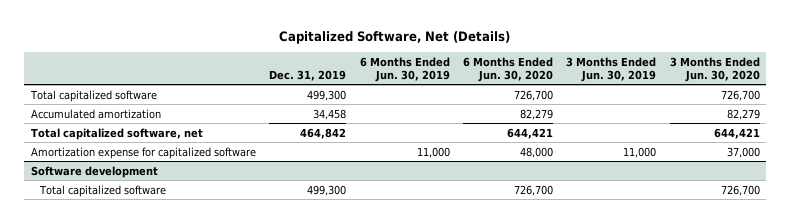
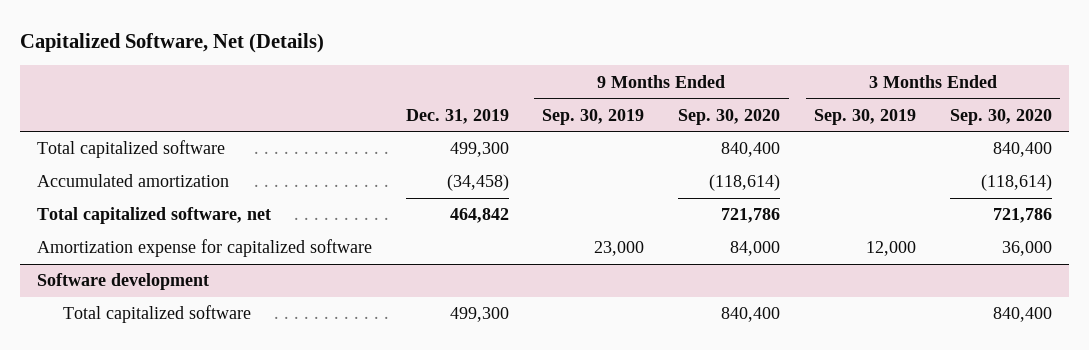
- | Dec. 31, 2019 | 6 Months Ended Jun. 30, 2019 | 6 Months Ended Jun. 30, 2020 | 3 Months Ended Jun. 30, 2019 | 3 Months Ended Jun. 30, 2020
+ | Dec. 31, 2019 | 9 Months Ended Sep. 30, 2019 | 9 Months Ended Sep. 30, 2020 | 3 Months Ended Sep. 30, 2019 | 3 Months Ended Sep. 30, 2020
- Accumulated amortization | 34,458 | | 82,279 | | 82,279
+ Accumulated amortization | (34,458) | | (118,614) | | (118,614)

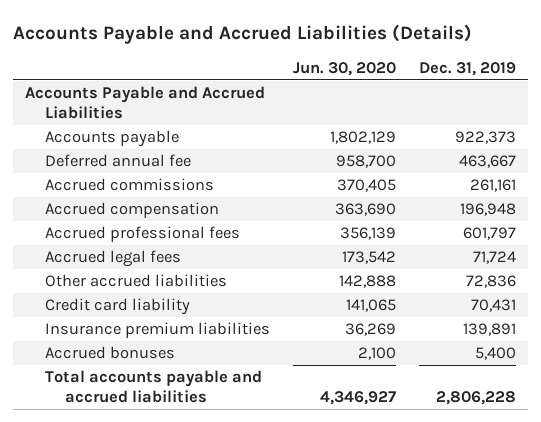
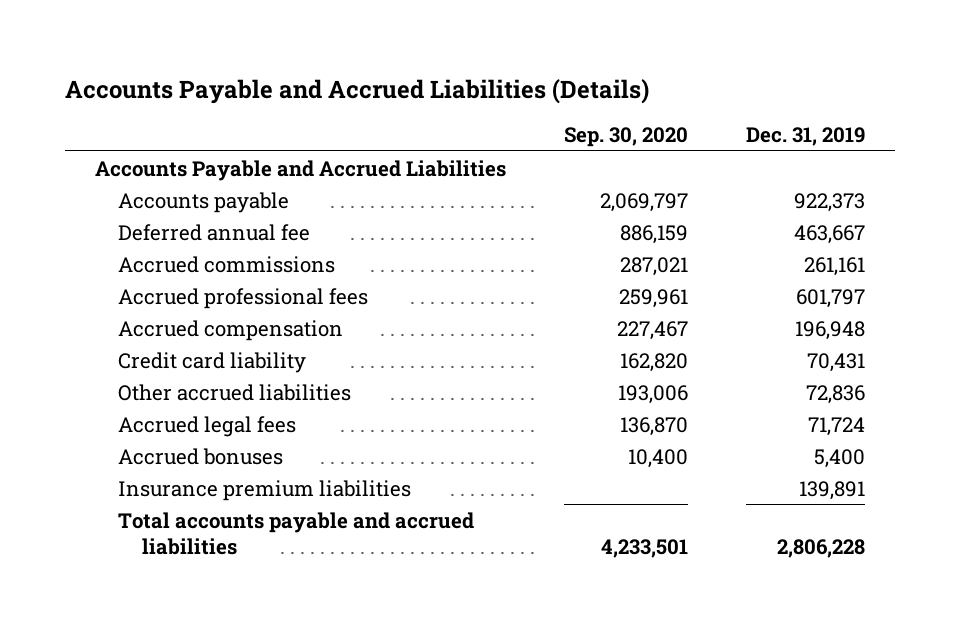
- | Jun. 30, 2020 | Dec. 31, 2019
+ | Sep. 30, 2020 | Dec. 31, 2019
moved down: Accrued compensation | 227,467 | 196,948
moved down: Other accrued liabilities | 193,006 | 72,836
moved down: Accrued legal fees | 136,870 | 71,724
moved down: Insurance premium liabilities | | 139,891

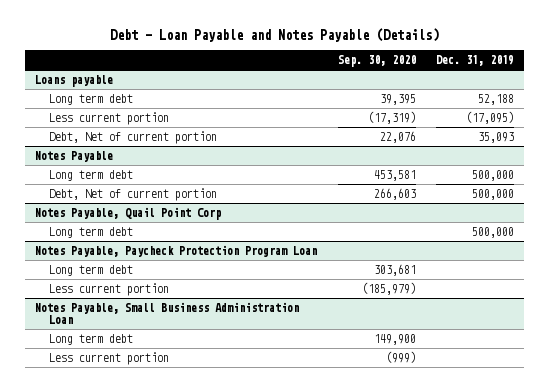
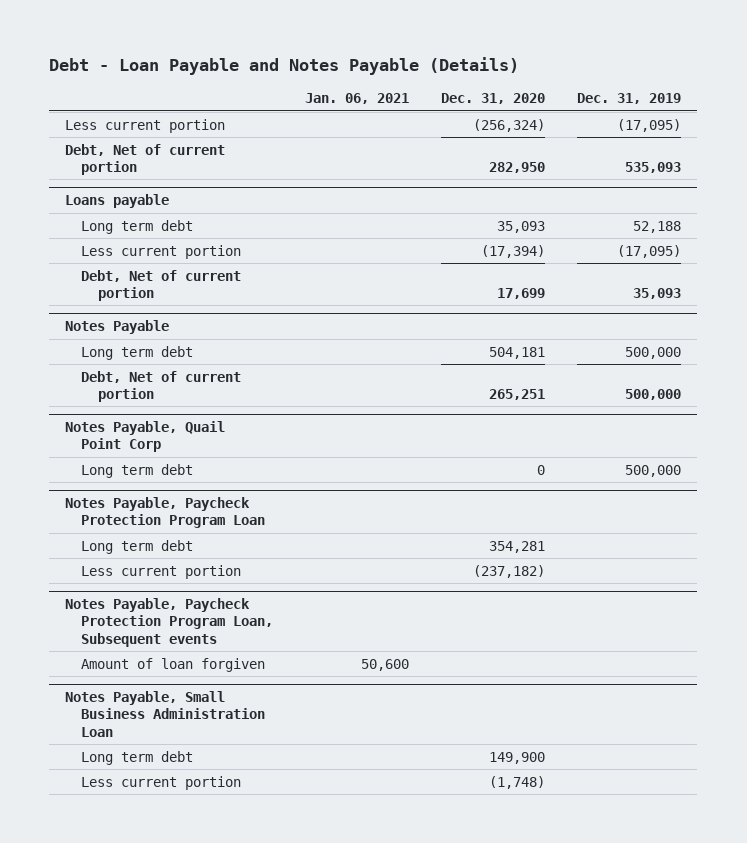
- | Sep. 30, 2020 | Dec. 31, 2019
+ | Jan. 06, 2021 | Dec. 31, 2020 | Dec. 31, 2019
+ Less current portion | | (256,324) | (17,095)
+ Debt, Net of current portion | | 282,950 | 535,093
+ Notes Payable, Paycheck Protection Program Loan, Subsequent events
+ Amount of loan forgiven | 50,600 | |

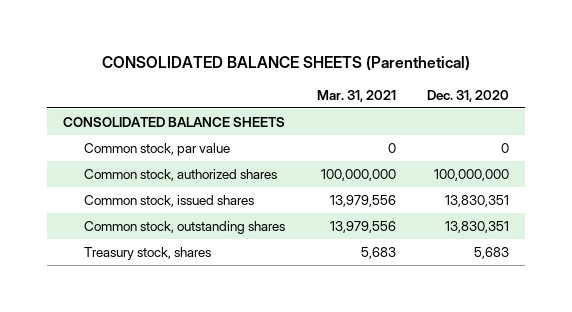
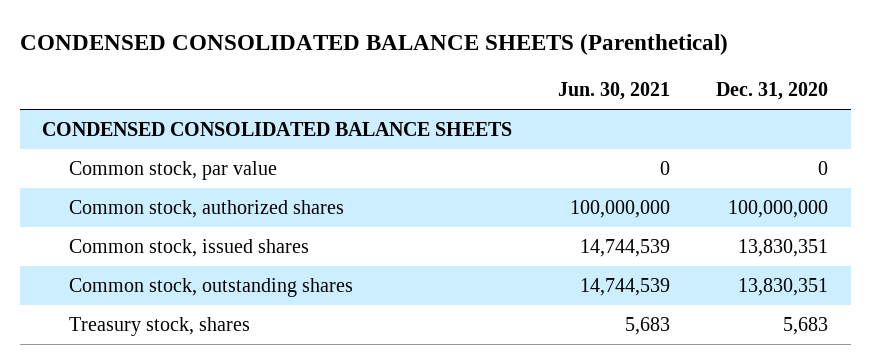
- CONSOLIDATED BALANCE SHEETS (Parenthetical)
+ CONDENSED CONSOLIDATED BALANCE SHEETS (Parenthetical)
- | Mar. 31, 2021 | Dec. 31, 2020
+ | Jun. 30, 2021 | Dec. 31, 2020
- CONSOLIDATED BALANCE SHEETS
+ CONDENSED CONSOLIDATED BALANCE SHEETS

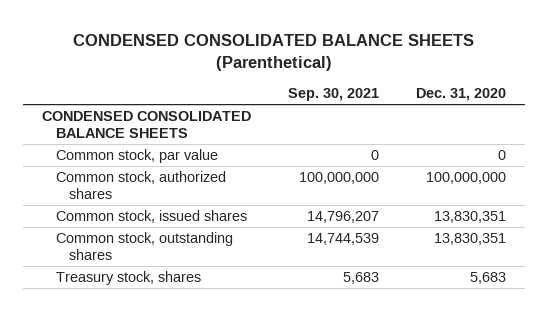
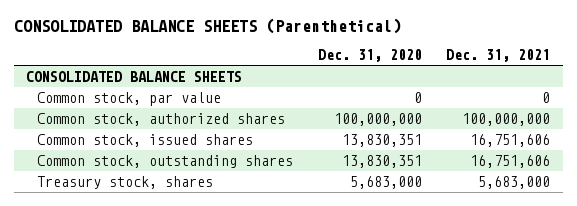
- CONDENSED CONSOLIDATED BALANCE SHEETS (Parenthetical)
+ CONSOLIDATED BALANCE SHEETS (Parenthetical)
- | Sep. 30, 2021 | Dec. 31, 2020
+ | Dec. 31, 2020 | Dec. 31, 2021
- CONDENSED CONSOLIDATED BALANCE SHEETS
+ CONSOLIDATED BALANCE SHEETS
- Treasury stock, shares | 5,683 | 5,683
+ Treasury stock, shares | 5,683,000 | 5,683,000

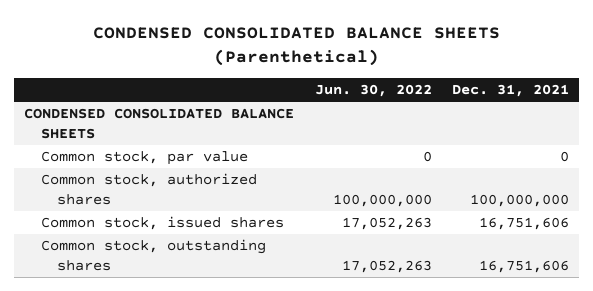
- CONSOLIDATED BALANCE SHEETS (Parenthetical)
+ CONDENSED CONSOLIDATED BALANCE SHEETS (Parenthetical)
- | Dec. 31, 2020 | Dec. 31, 2021
+ | Jun. 30, 2022 | Dec. 31, 2021
- CONSOLIDATED BALANCE SHEETS
+ CONDENSED CONSOLIDATED BALANCE SHEETS
- Treasury stock, shares | 5,683,000 | 5,683,000

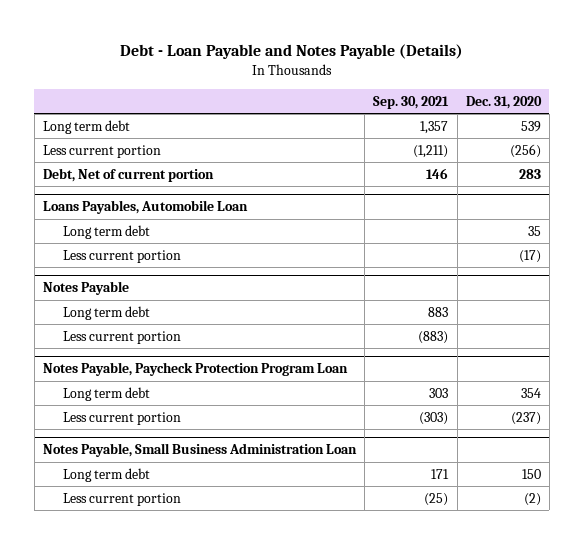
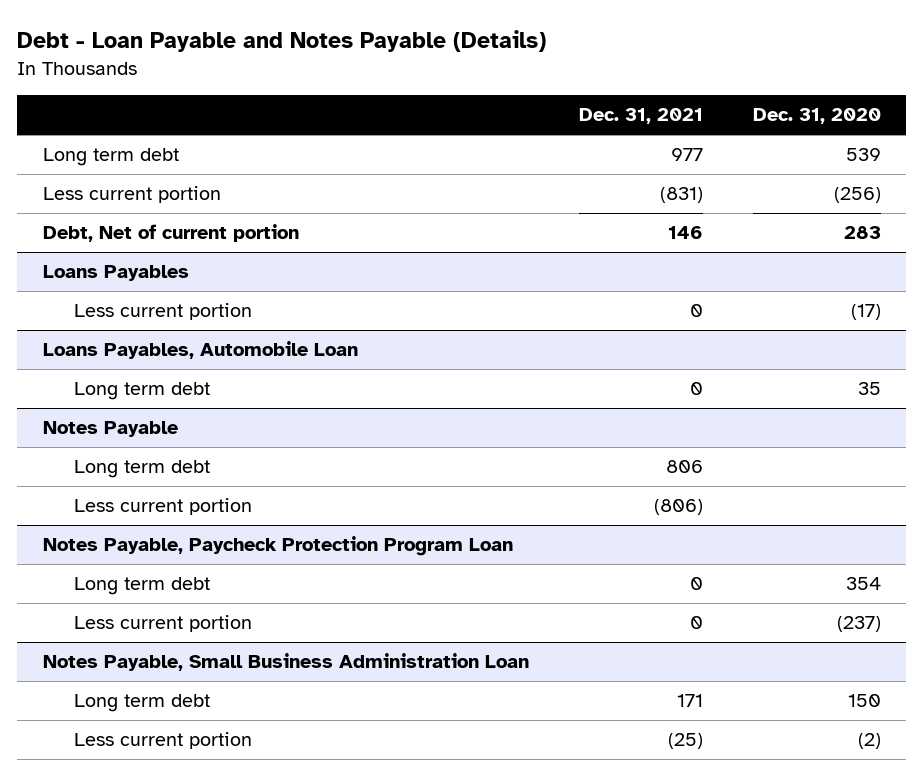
- | Sep. 30, 2021 | Dec. 31, 2020
+ | Dec. 31, 2021 | Dec. 31, 2020
+ Loans Payables
+ Less current portion | 0 | (17)
@ Loans Payables, Automobile Loan
- Less current portion | | (17)

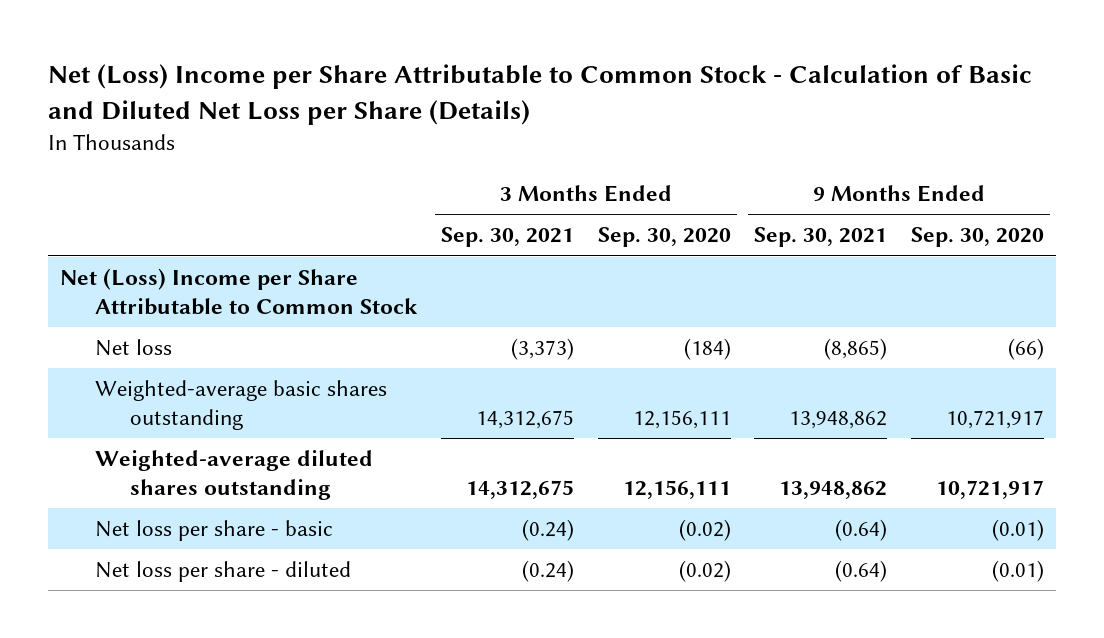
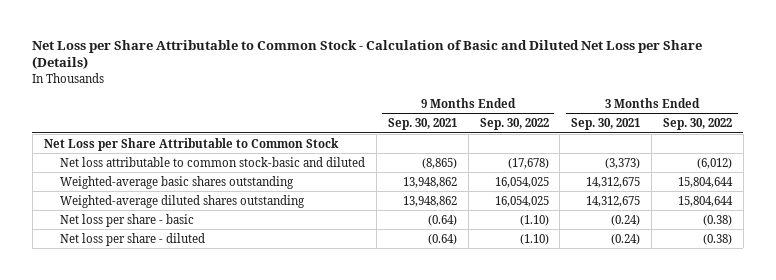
- Net (Loss) Income per Share Attributable to Common Stock - Calculation of Basic and Diluted Net Loss per Share (Details)
+ Net Loss per Share Attributable to Common Stock - Calculation of Basic and Diluted Net Loss per Share (Details)
- | 3 Months Ended Sep. 30, 2021 | 3 Months Ended Sep. 30, 2020 | 9 Months Ended Sep. 30, 2021 | 9 Months Ended Sep. 30, 2020
+ | 9 Months Ended Sep. 30, 2021 | 9 Months Ended Sep. 30, 2022 | 3 Months Ended Sep. 30, 2021 | 3 Months Ended Sep. 30, 2022
- Net (Loss) Income per Share Attributable to Common Stock
- Net loss | (3,373) | (184) | (8,865) | (66)
+ Net Loss per Share Attributable to Common Stock
+ Net loss attributable to common stock-basic and diluted | (8,865) | (17,678) | (3,373) | (6,012)

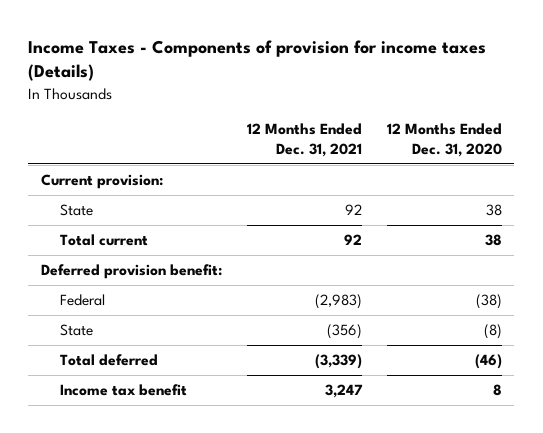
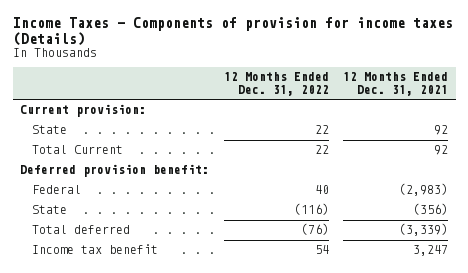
- | 12 Months Ended Dec. 31, 2021 | 12 Months Ended Dec. 31, 2020
+ | 12 Months Ended Dec. 31, 2022 | 12 Months Ended Dec. 31, 2021
- Total current | 92 | 38
+ Total Current | 22 | 92

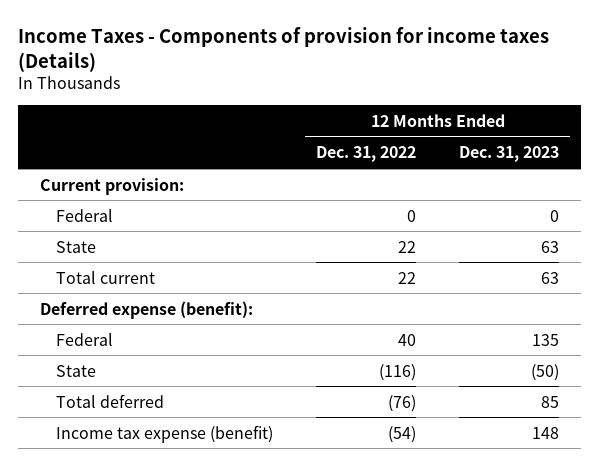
- | 12 Months Ended Dec. 31, 2022 | 12 Months Ended Dec. 31, 2021
+ | 12 Months Ended Dec. 31, 2022 | 12 Months Ended Dec. 31, 2023
+ Federal | 0 | 0
- Total Current | 22 | 92
- Deferred provision benefit:
+ Total current | 22 | 63
+ Deferred expense (benefit):
- Income tax benefit | 54 | 3,247
+ Income tax expense (benefit) | (54) | 148

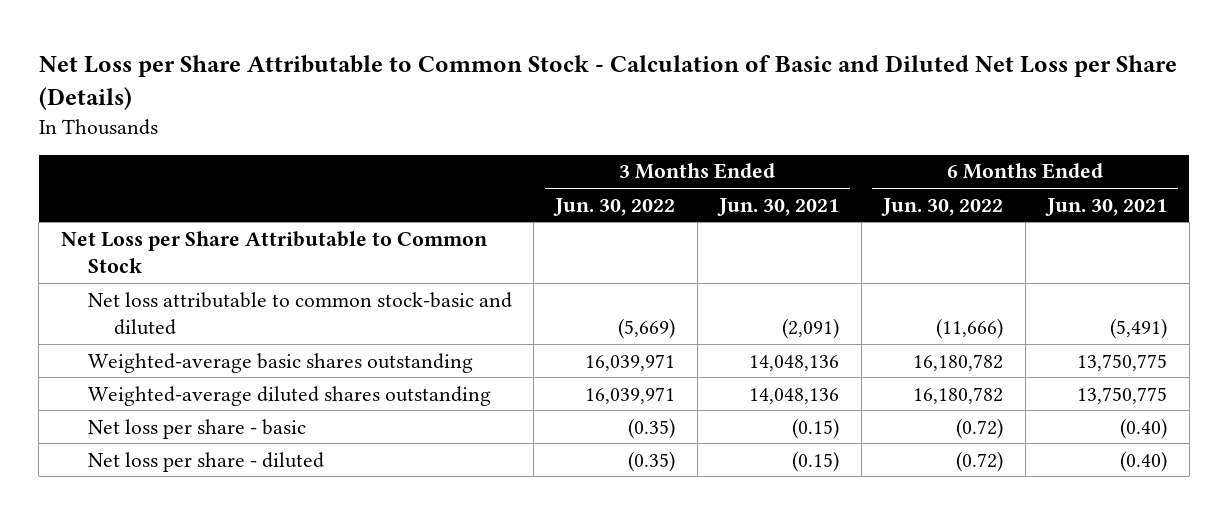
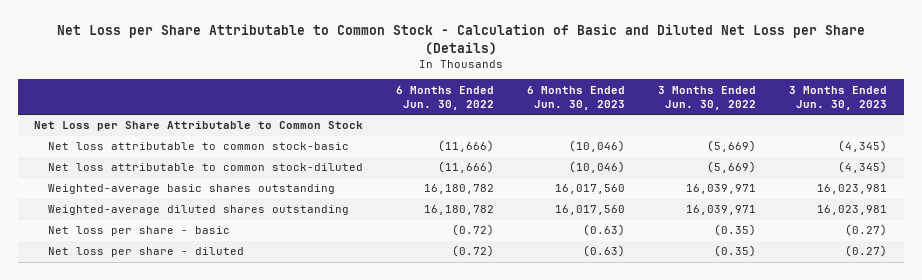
- | 3 Months Ended Jun. 30, 2022 | 3 Months Ended Jun. 30, 2021 | 6 Months Ended Jun. 30, 2022 | 6 Months Ended Jun. 30, 2021
+ | 6 Months Ended Jun. 30, 2022 | 6 Months Ended Jun. 30, 2023 | 3 Months Ended Jun. 30, 2022 | 3 Months Ended Jun. 30, 2023
- Net loss attributable to common stock-basic and diluted | (5,669) | (2,091) | (11,666) | (5,491)
+ Net loss attributable to common stock-basic | (11,666) | (10,046) | (5,669) | (4,345)
+ Net loss attributable to common stock-diluted | (11,666) | (10,046) | (5,669) | (4,345)

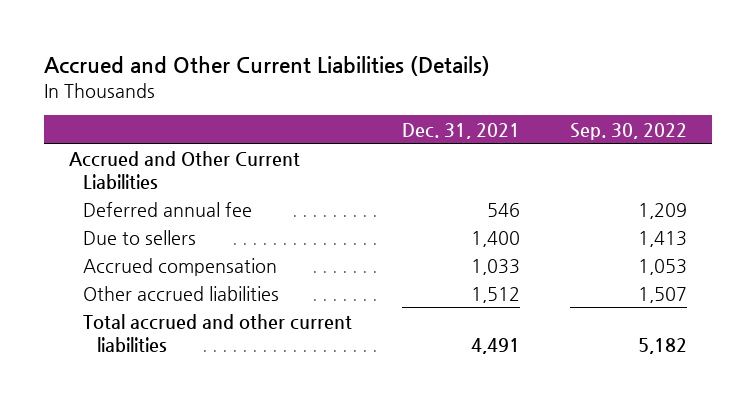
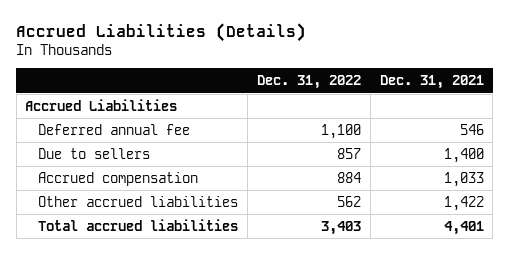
- Accrued and Other Current Liabilities (Details)
+ Accrued Liabilities (Details)
- | Dec. 31, 2021 | Sep. 30, 2022
+ | Dec. 31, 2022 | Dec. 31, 2021
- Accrued and Other Current Liabilities
+ Accrued Liabilities
- Other accrued liabilities | 1,512 | 1,507
- Total accrued and other current liabilities | 4,491 | 5,182
+ Other accrued liabilities | 562 | 1,422
+ Total accrued liabilities | 3,403 | 4,401

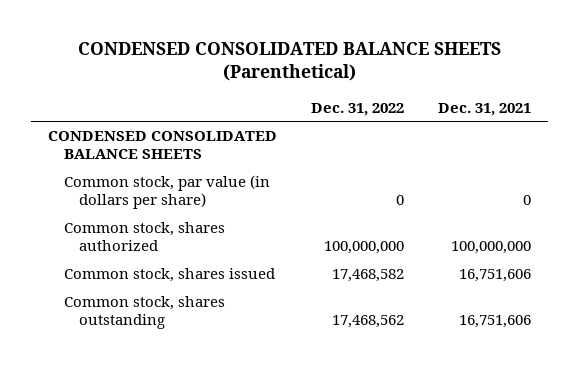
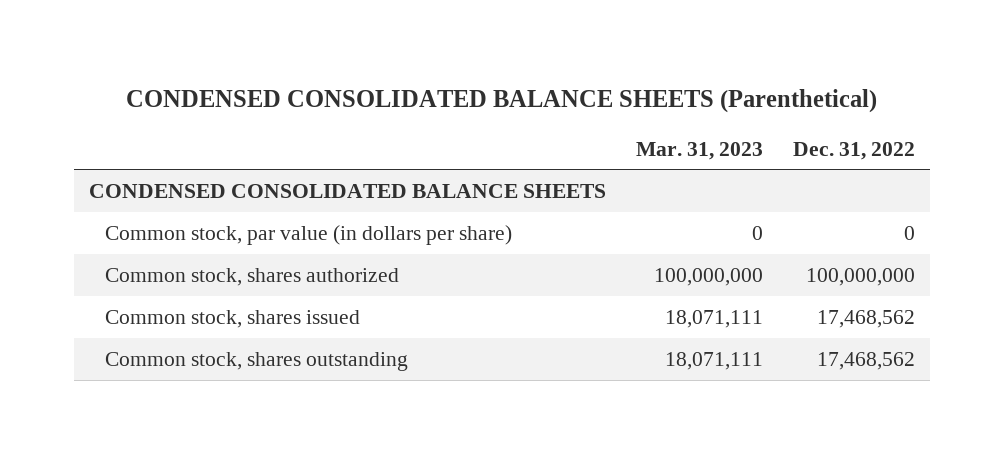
- | Dec. 31, 2022 | Dec. 31, 2021
+ | Mar. 31, 2023 | Dec. 31, 2022
- Common stock, shares issued | 17,468,582 | 16,751,606
+ Common stock, shares issued | 18,071,111 | 17,468,562

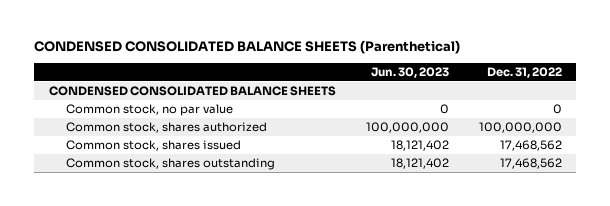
- | Mar. 31, 2023 | Dec. 31, 2022
+ | Jun. 30, 2023 | Dec. 31, 2022
- Common stock, par value (in dollars per share) | 0 | 0
+ Common stock, no par value | 0 | 0

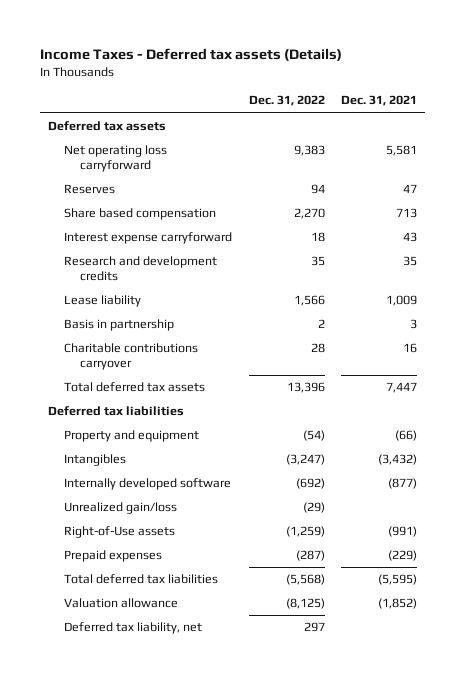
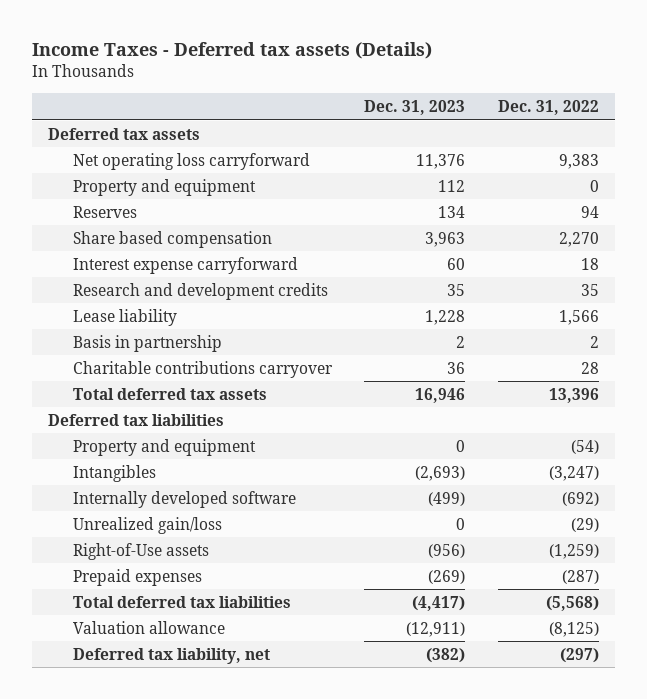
- | Dec. 31, 2022 | Dec. 31, 2021
+ | Dec. 31, 2023 | Dec. 31, 2022
+ Property and equipment | 112 | 0
- Deferred tax liability, net | 297 |
+ Deferred tax liability, net | (382) | (297)

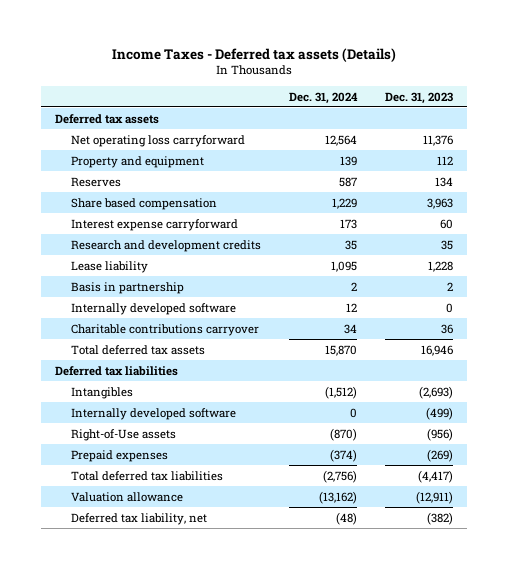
- | Dec. 31, 2023 | Dec. 31, 2022
+ | Dec. 31, 2024 | Dec. 31, 2023
+ Internally developed software | 12 | 0
- Property and equipment | 0 | (54)
- Unrealized gain/loss | 0 | (29)

